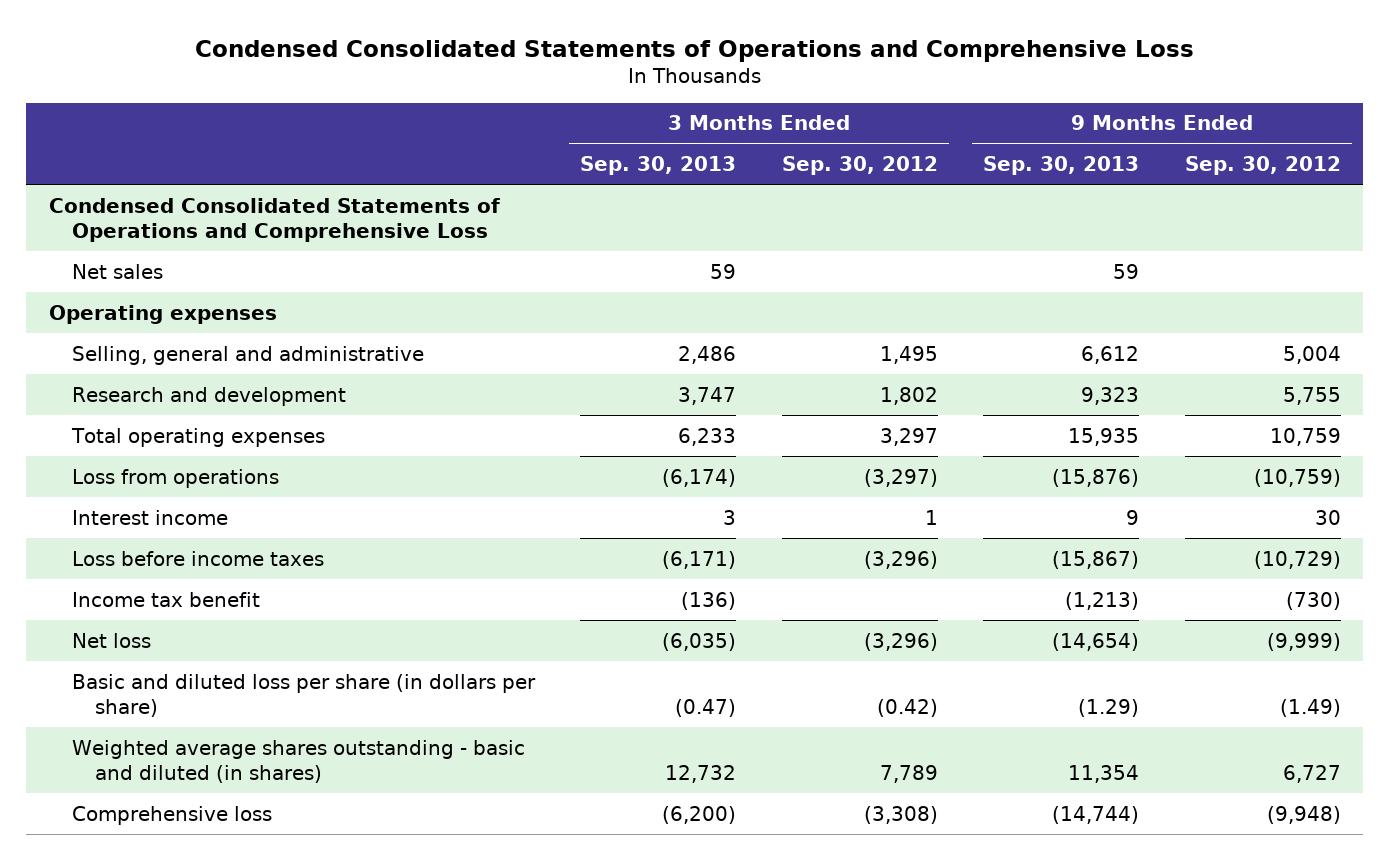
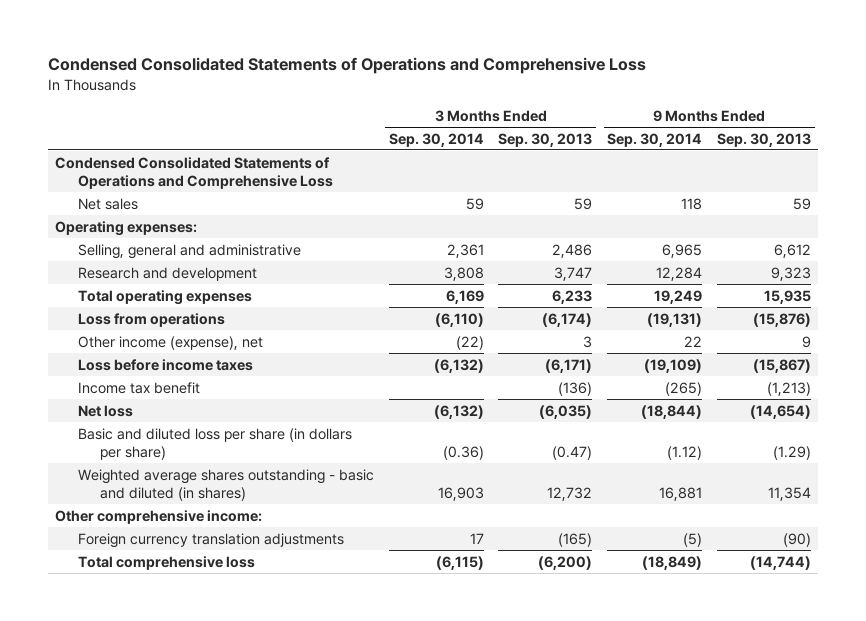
- | 3 Months Ended Sep. 30, 2013 | 3 Months Ended Sep. 30, 2012 | 9 Months Ended Sep. 30, 2013 | 9 Months Ended Sep. 30, 2012
+ | 3 Months Ended Sep. 30, 2014 | 3 Months Ended Sep. 30, 2013 | 9 Months Ended Sep. 30, 2014 | 9 Months Ended Sep. 30, 2013
- Operating expenses
+ Operating expenses:
- Interest income | 3 | 1 | 9 | 30
+ Other income (expense), net | (22) | 3 | 22 | 9
- Comprehensive loss | (6,200) | (3,308) | (14,744) | (9,948)
+ Other comprehensive income:
+ Foreign currency translation adjustments | 17 | (165) | (5) | (90)
+ Total comprehensive loss | (6,115) | (6,200) | (18,849) | (14,744)

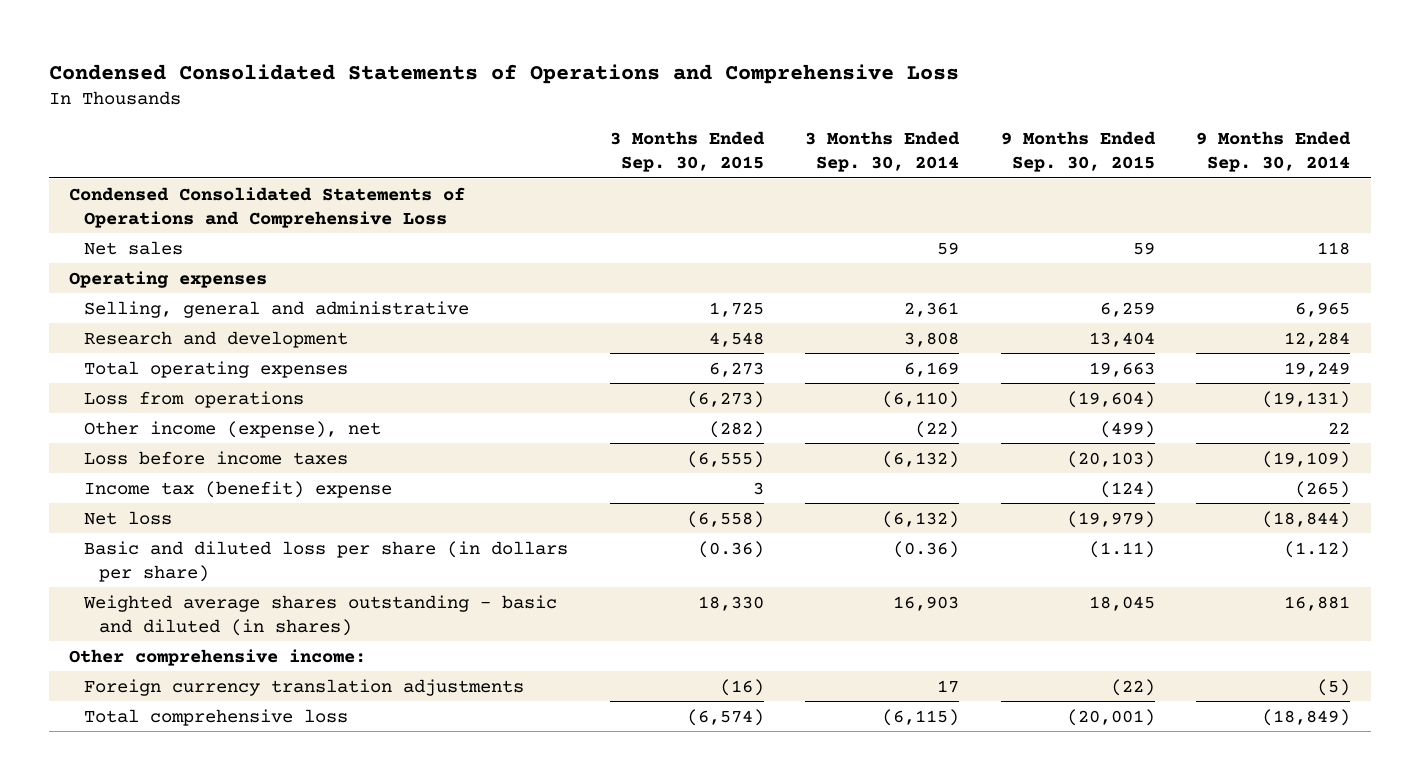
- | 3 Months Ended Sep. 30, 2014 | 3 Months Ended Sep. 30, 2013 | 9 Months Ended Sep. 30, 2014 | 9 Months Ended Sep. 30, 2013
+ | 3 Months Ended Sep. 30, 2015 | 3 Months Ended Sep. 30, 2014 | 9 Months Ended Sep. 30, 2015 | 9 Months Ended Sep. 30, 2014
- Operating expenses:
+ Operating expenses
- Income tax benefit | | (136) | (265) | (1,213)
+ Income tax (benefit) expense | 3 | | (124) | (265)

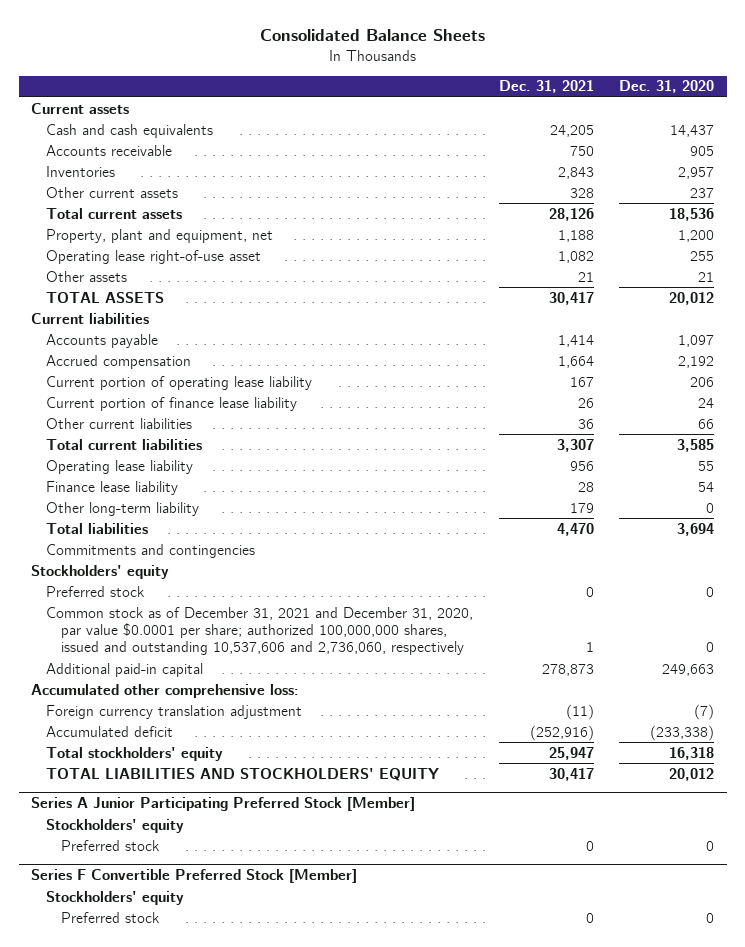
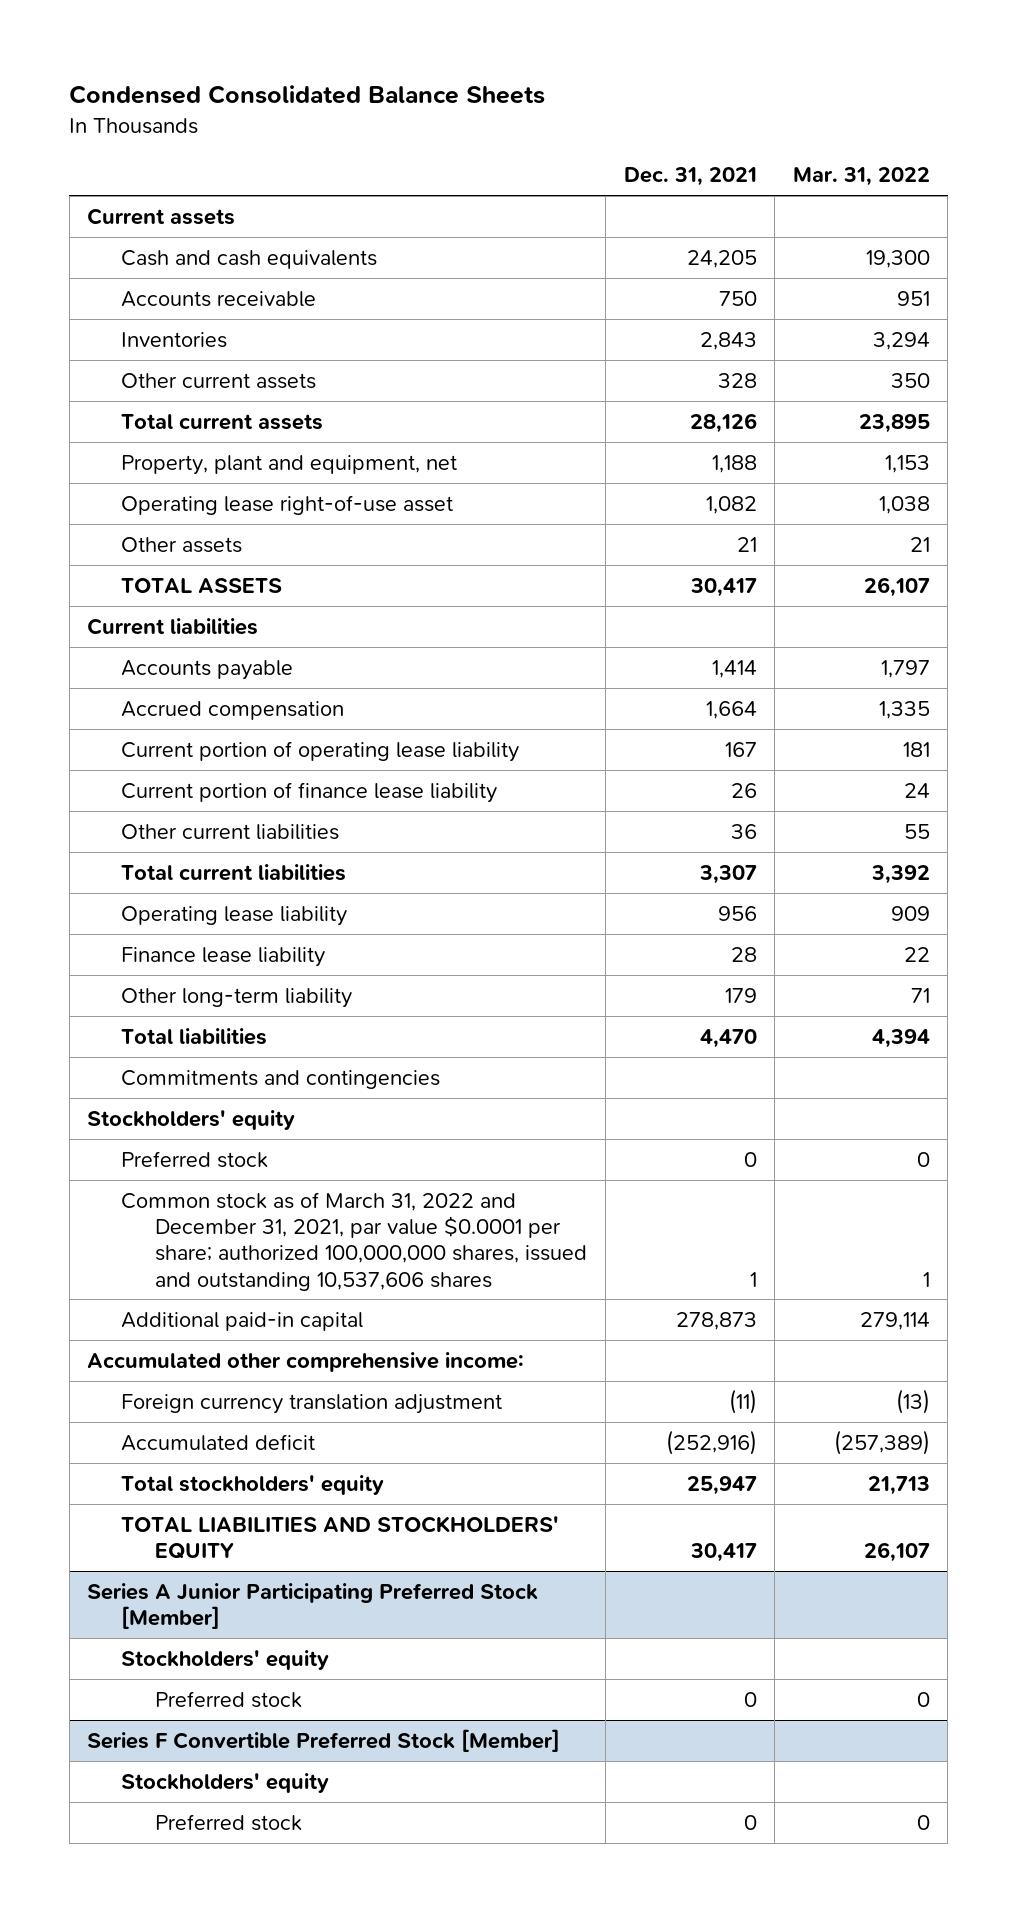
- Consolidated Balance Sheets
+ Condensed Consolidated Balance Sheets
- | Dec. 31, 2021 | Dec. 31, 2020
+ | Dec. 31, 2021 | Mar. 31, 2022
- Common stock as of December 31, 2021 and December 31, 2020, par value $0.0001 per share; authorized 100,000,000 shares, issued and outstanding 10,537,606 and 2,736,060, respectively | 1 | 0
+ Common stock as of March 31, 2022 and December 31, 2021, par value $0.0001 per share; authorized 100,000,000 shares, issued and outstanding 10,537,606 shares | 1 | 1
- Accumulated other comprehensive loss:
+ Accumulated other comprehensive income:

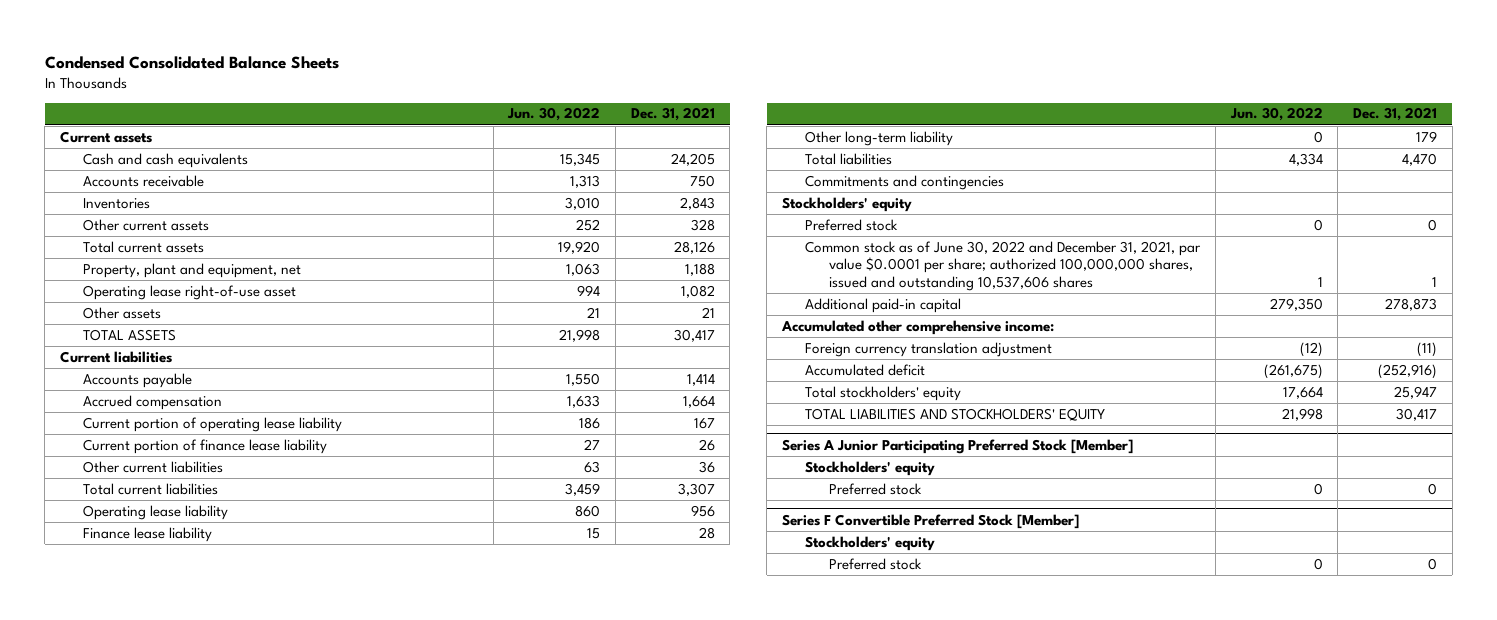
- | Dec. 31, 2021 | Mar. 31, 2022
+ | Jun. 30, 2022 | Dec. 31, 2021
- Common stock as of March 31, 2022 and December 31, 2021, par value $0.0001 per share; authorized 100,000,000 shares, issued and outstanding 10,537,606 shares | 1 | 1
+ Common stock as of June 30, 2022 and December 31, 2021, par value $0.0001 per share; authorized 100,000,000 shares, issued and outstanding 10,537,606 shares | 1 | 1

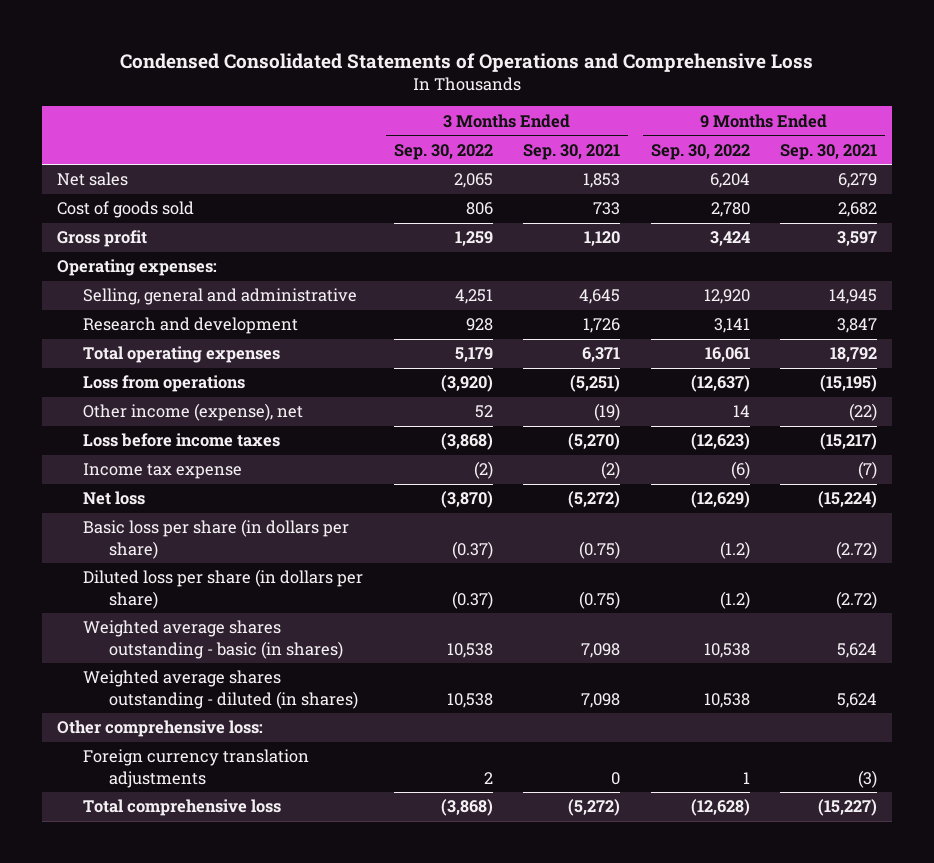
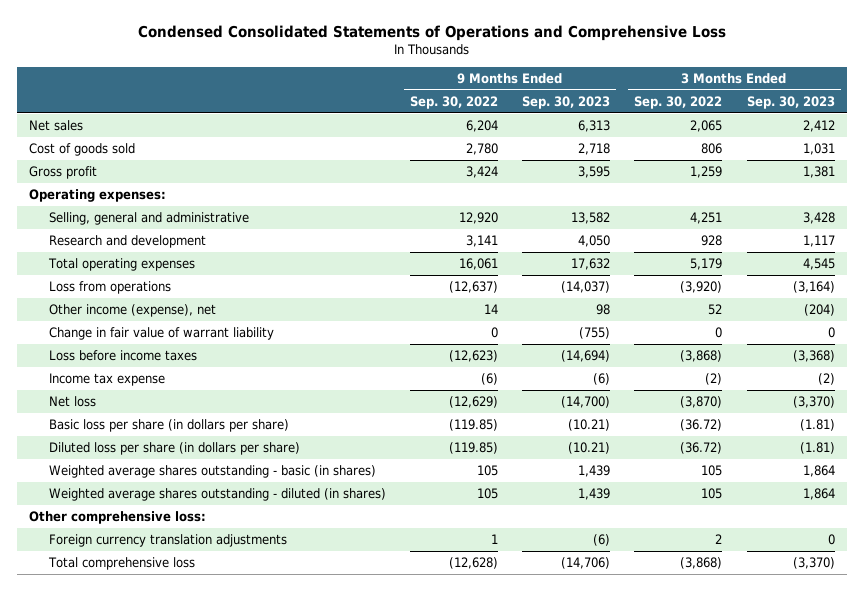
- | 3 Months Ended Sep. 30, 2022 | 3 Months Ended Sep. 30, 2021 | 9 Months Ended Sep. 30, 2022 | 9 Months Ended Sep. 30, 2021
+ | 9 Months Ended Sep. 30, 2022 | 9 Months Ended Sep. 30, 2023 | 3 Months Ended Sep. 30, 2022 | 3 Months Ended Sep. 30, 2023
+ Change in fair value of warrant liability | 0 | (755) | 0 | 0
- Basic loss per share (in dollars per share) | (0.37) | (0.75) | (1.2) | (2.72)
- Diluted loss per share (in dollars per share) | (0.37) | (0.75) | (1.2) | (2.72)
- Weighted average shares outstanding - basic (in shares) | 10,538 | 7,098 | 10,538 | 5,624
- Weighted average shares outstanding - diluted (in shares) | 10,538 | 7,098 | 10,538 | 5,624
+ Basic loss per share (in dollars per share) | (119.85) | (10.21) | (36.72) | (1.81)
+ Diluted loss per share (in dollars per share) | (119.85) | (10.21) | (36.72) | (1.81)
+ Weighted average shares outstanding - basic (in shares) | 105 | 1,439 | 105 | 1,864
+ Weighted average shares outstanding - diluted (in shares) | 105 | 1,439 | 105 | 1,864

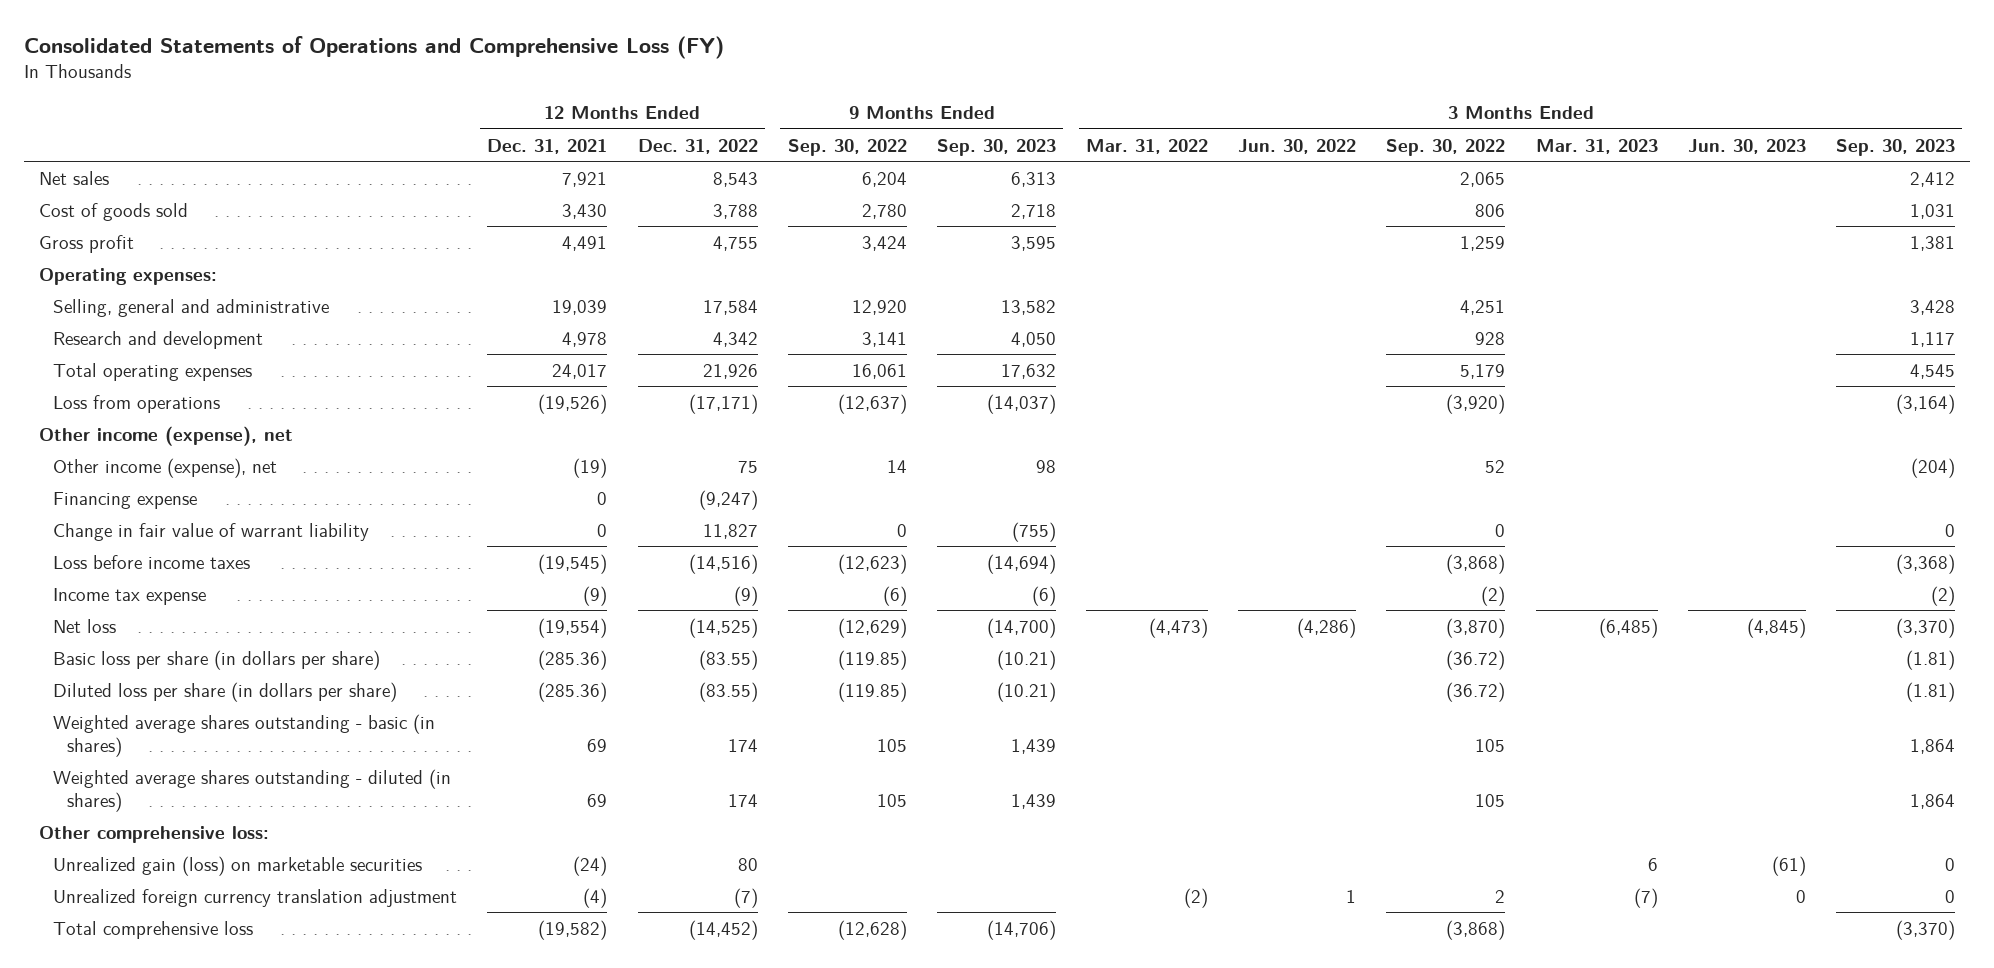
- Condensed Consolidated Statements of Operations and Comprehensive Loss
+ Consolidated Statements of Operations and Comprehensive Loss (FY)
- | 9 Months Ended Sep. 30, 2022 | 9 Months Ended Sep. 30, 2023 | 3 Months Ended Sep. 30, 2022 | 3 Months Ended Sep. 30, 2023
+ | 12 Months Ended Dec. 31, 2021 | 12 Months Ended Dec. 31, 2022 | 9 Months Ended Sep. 30, 2022 | 9 Months Ended Sep. 30, 2023 | 3 Months Ended Mar. 31, 2022 | 3 Months Ended Jun. 30, 2022 | 3 Months Ended Sep. 30, 2022 | 3 Months Ended Mar. 31, 2023 | 3 Months Ended Jun. 30, 2023 | 3 Months Ended Sep. 30, 2023
+ Other income (expense), net
+ Financing expense | 0 | (9,247) | | | | | | | |
- Foreign currency translation adjustments | 1 | (6) | 2 | 0
+ Unrealized gain (loss) on marketable securities | (24) | 80 | | | | | | 6 | (61) | 0
+ Unrealized foreign currency translation adjustment | (4) | (7) | | | (2) | 1 | 2 | (7) | 0 | 0

